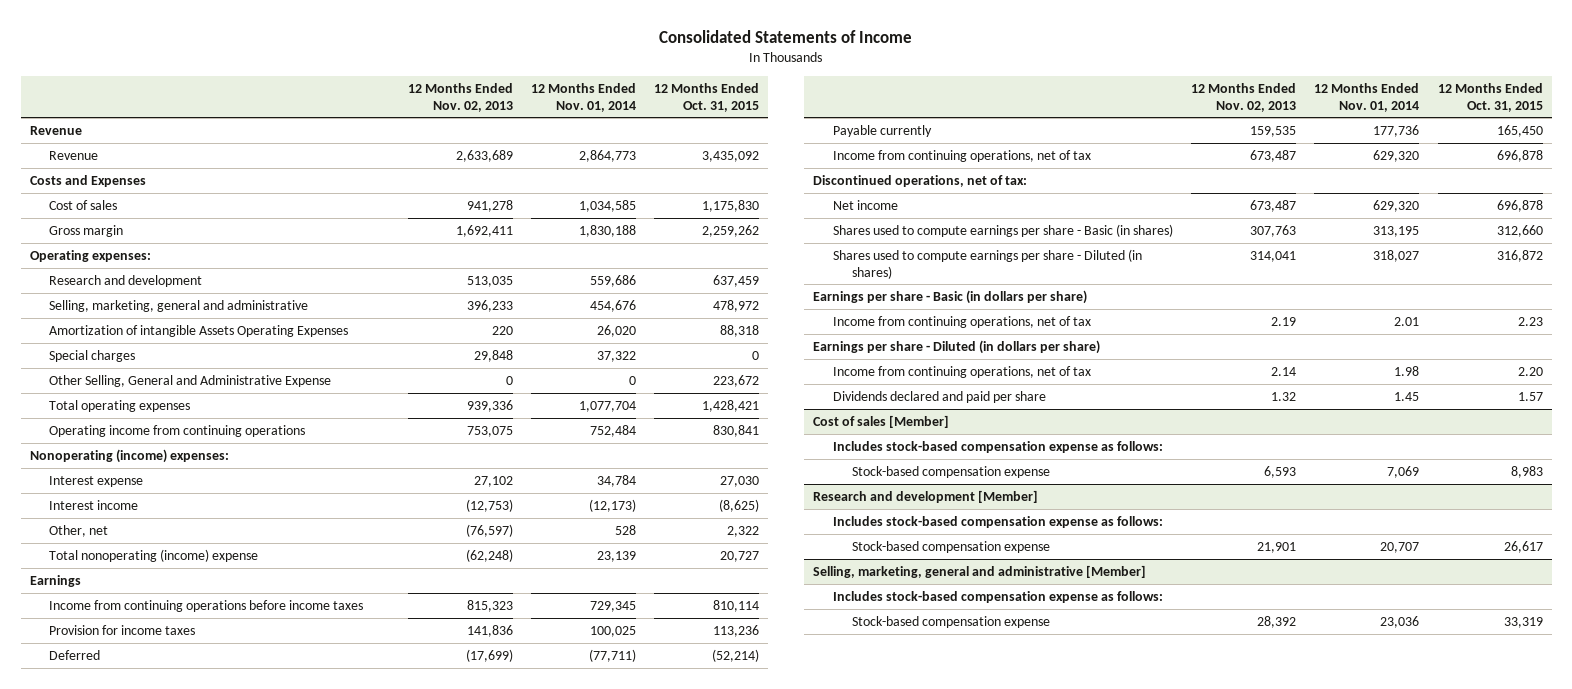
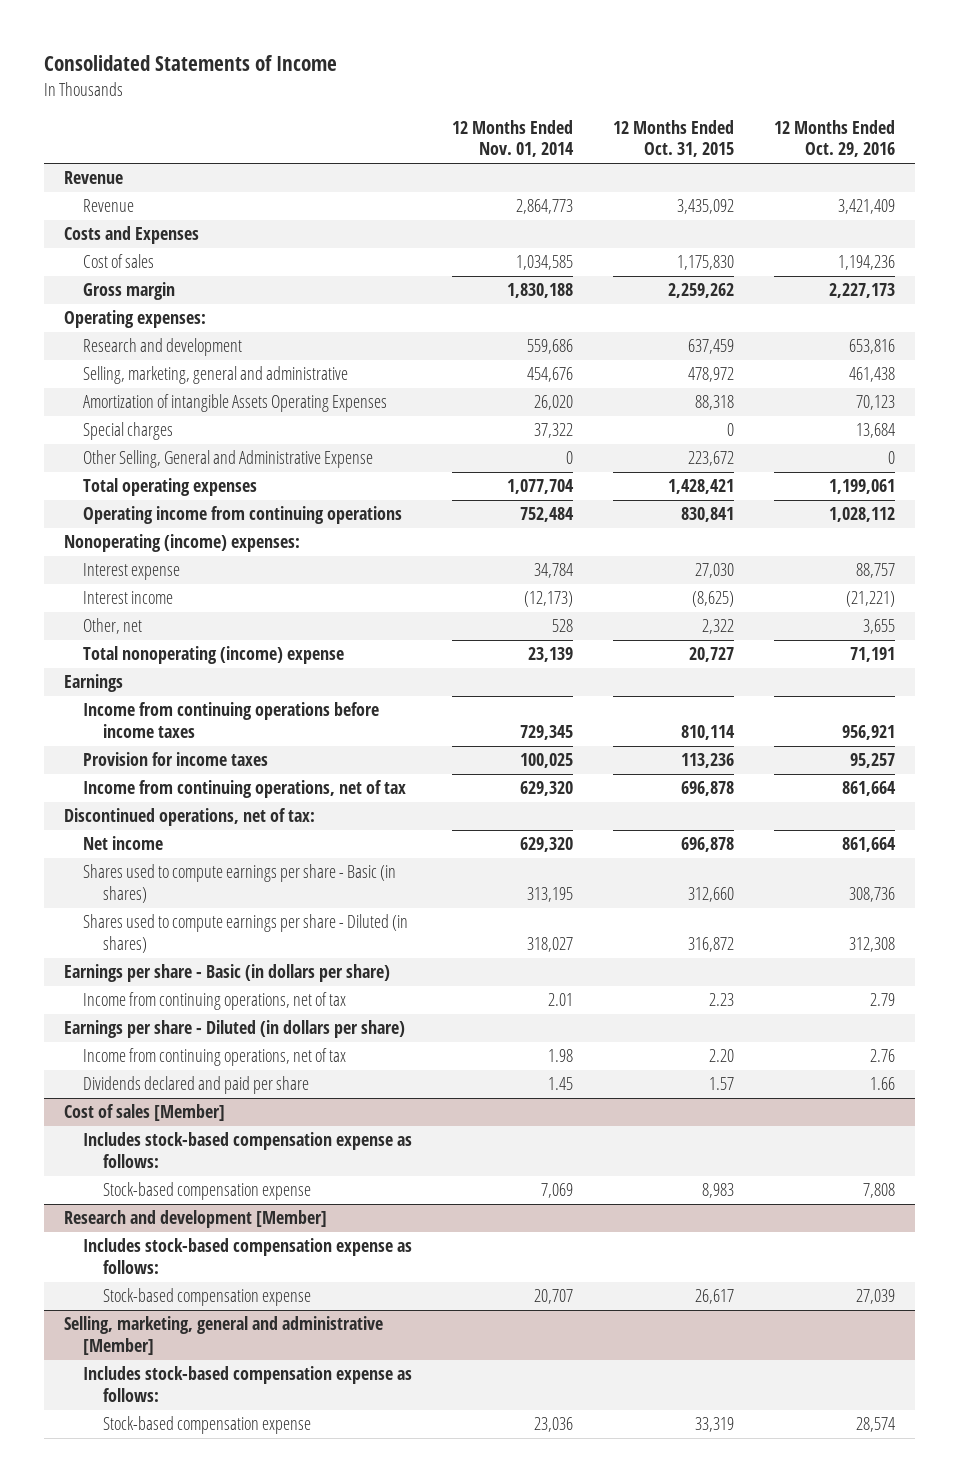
- | 12 Months Ended Nov. 02, 2013 | 12 Months Ended Nov. 01, 2014 | 12 Months Ended Oct. 31, 2015
+ | 12 Months Ended Nov. 01, 2014 | 12 Months Ended Oct. 31, 2015 | 12 Months Ended Oct. 29, 2016
- Deferred | (17,699) | (77,711) | (52,214)
- Payable currently | 159,535 | 177,736 | 165,450

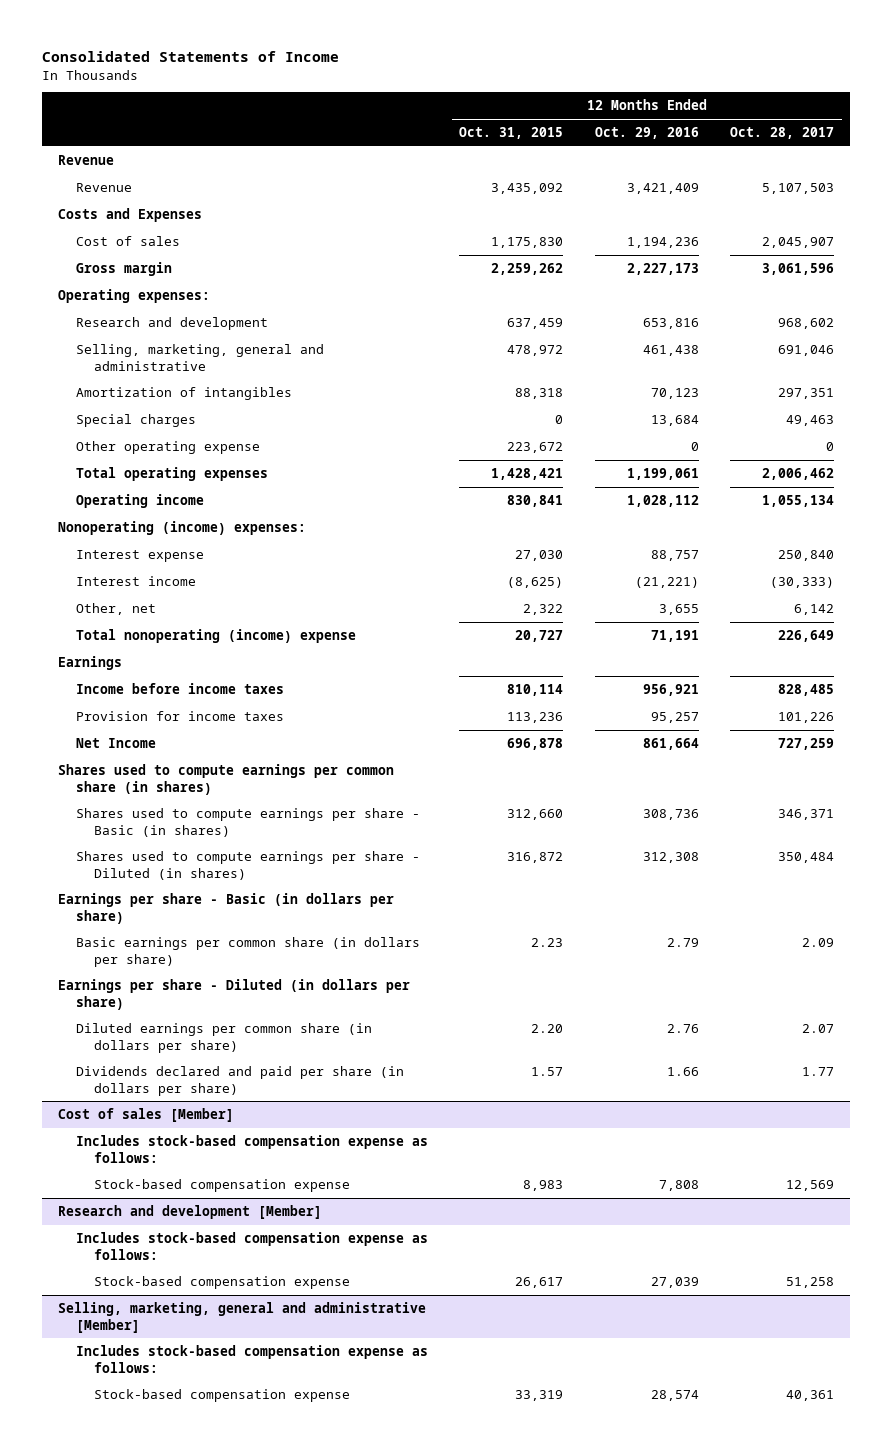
- | 12 Months Ended Nov. 01, 2014 | 12 Months Ended Oct. 31, 2015 | 12 Months Ended Oct. 29, 2016
+ | 12 Months Ended Oct. 31, 2015 | 12 Months Ended Oct. 29, 2016 | 12 Months Ended Oct. 28, 2017
- Amortization of intangible Assets Operating Expenses | 26,020 | 88,318 | 70,123
+ Amortization of intangibles | 88,318 | 70,123 | 297,351
- Other Selling, General and Administrative Expense | 0 | 223,672 | 0
+ Other operating expense | 223,672 | 0 | 0
- Operating income from continuing operations | 752,484 | 830,841 | 1,028,112
+ Operating income | 830,841 | 1,028,112 | 1,055,134
- Income from continuing operations before income taxes | 729,345 | 810,114 | 956,921
+ Income before income taxes | 810,114 | 956,921 | 828,485
- Income from continuing operations, net of tax | 629,320 | 696,878 | 861,664
- Discontinued operations, net of tax:
- Net income | 629,320 | 696,878 | 861,664
+ Net Income | 696,878 | 861,664 | 727,259
+ Shares used to compute earnings per common share (in shares)
- Income from continuing operations, net of tax | 2.01 | 2.23 | 2.79
+ Basic earnings per common share (in dollars per share) | 2.23 | 2.79 | 2.09
- Income from continuing operations, net of tax | 1.98 | 2.20 | 2.76
- Dividends declared and paid per share | 1.45 | 1.57 | 1.66
+ Diluted earnings per common share (in dollars per share) | 2.20 | 2.76 | 2.07
+ Dividends declared and paid per share (in dollars per share) | 1.57 | 1.66 | 1.77

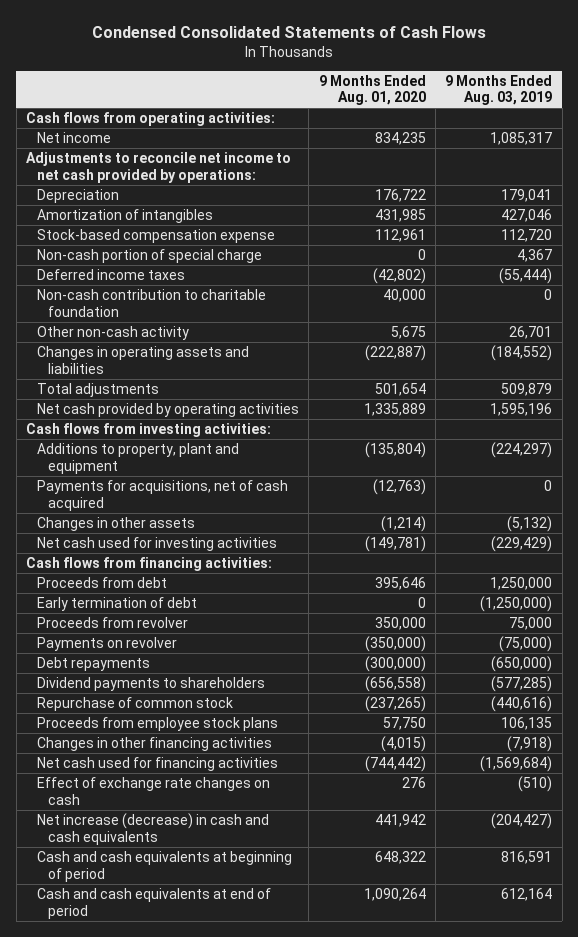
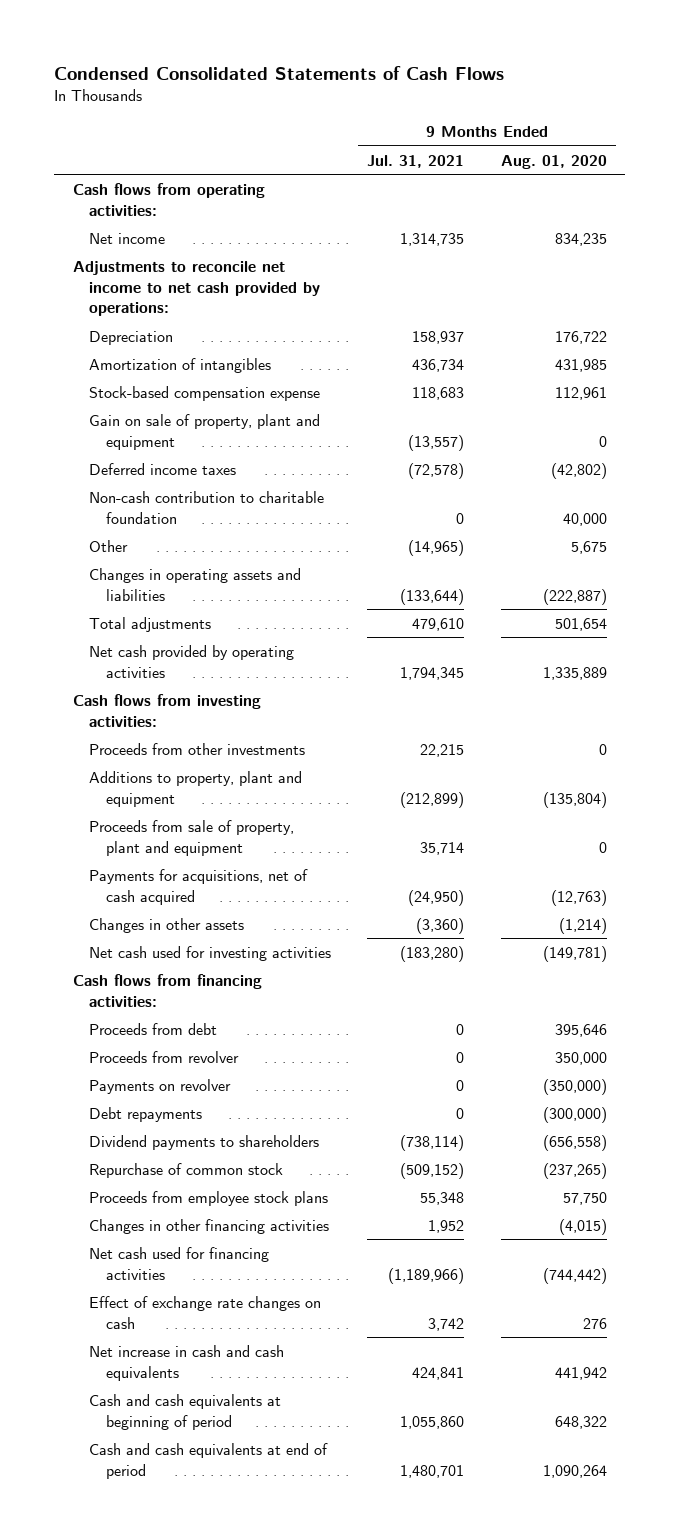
- | 9 Months Ended Aug. 01, 2020 | 9 Months Ended Aug. 03, 2019
+ | 9 Months Ended Jul. 31, 2021 | 9 Months Ended Aug. 01, 2020
- Non-cash portion of special charge | 0 | 4,367
+ Gain on sale of property, plant and equipment | (13,557) | 0
- Other non-cash activity | 5,675 | 26,701
+ Other | (14,965) | 5,675
+ Proceeds from other investments | 22,215 | 0
+ Proceeds from sale of property, plant and equipment | 35,714 | 0
- Early termination of debt | 0 | (1,250,000)
- Net increase (decrease) in cash and cash equivalents | 441,942 | (204,427)
+ Net increase in cash and cash equivalents | 424,841 | 441,942

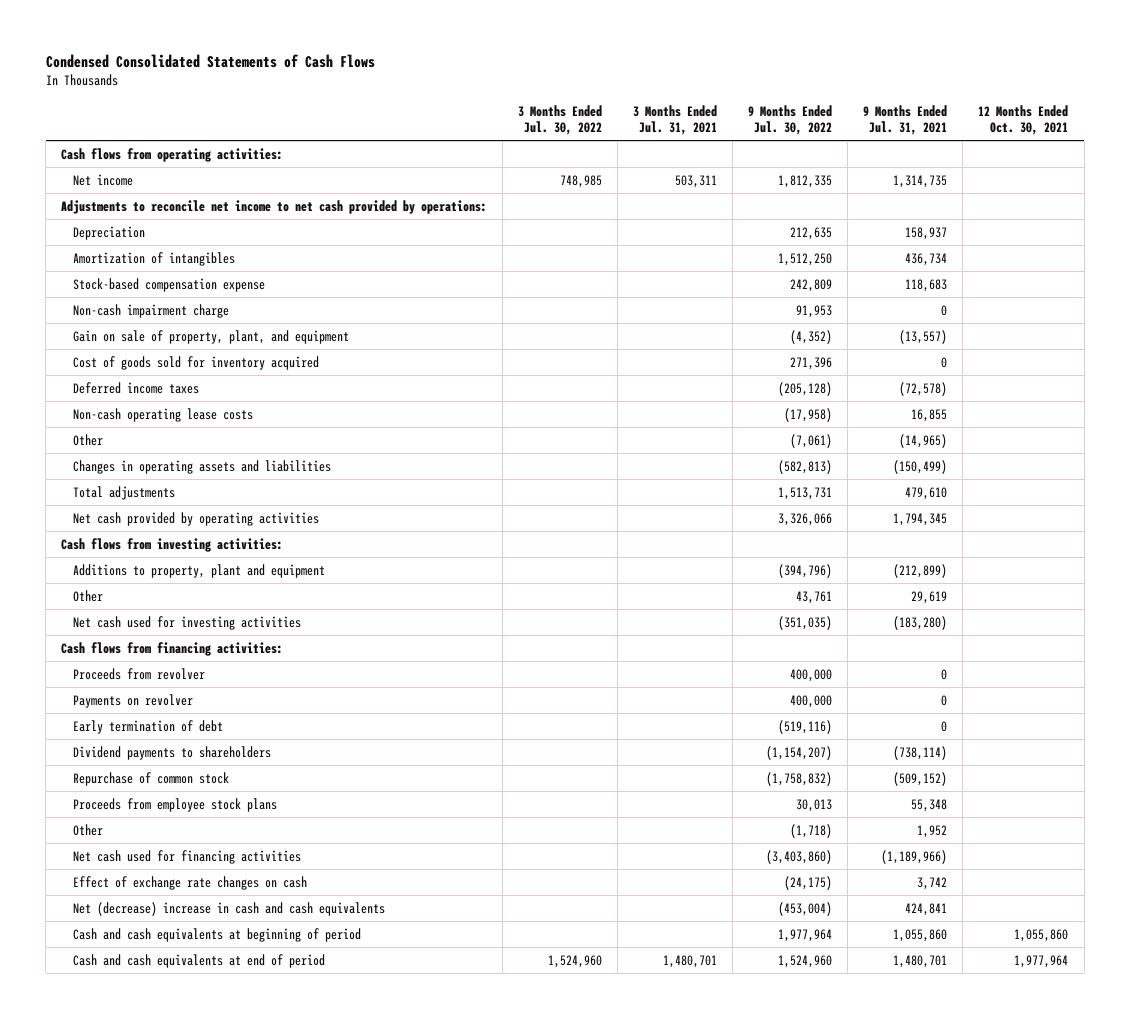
- | 9 Months Ended Jul. 31, 2021 | 9 Months Ended Aug. 01, 2020
+ | 3 Months Ended Jul. 30, 2022 | 3 Months Ended Jul. 31, 2021 | 9 Months Ended Jul. 30, 2022 | 9 Months Ended Jul. 31, 2021 | 12 Months Ended Oct. 30, 2021
- Gain on sale of property, plant and equipment | (13,557) | 0
+ Non-cash impairment charge | | | 91,953 | 0 |
+ Gain on sale of property, plant, and equipment | | | (4,352) | (13,557) |
+ Cost of goods sold for inventory acquired | | | 271,396 | 0 |
- Non-cash contribution to charitable foundation | 0 | 40,000
+ Non-cash operating lease costs | | | (17,958) | 16,855 |
- Changes in operating assets and liabilities | (133,644) | (222,887)
+ Changes in operating assets and liabilities | | | (582,813) | (150,499) |
- Proceeds from other investments | 22,215 | 0
- Proceeds from sale of property, plant and equipment | 35,714 | 0
- Payments for acquisitions, net of cash acquired | (24,950) | (12,763)
- Changes in other assets | (3,360) | (1,214)
+ Other | | | 43,761 | 29,619 |
- Proceeds from debt | 0 | 395,646
- Debt repayments | 0 | (300,000)
+ Early termination of debt | | | (519,116) | 0 |
- Changes in other financing activities | 1,952 | (4,015)
+ Other | | | (1,718) | 1,952 |
- Net increase in cash and cash equivalents | 424,841 | 441,942
+ Net (decrease) increase in cash and cash equivalents | | | (453,004) | 424,841 |

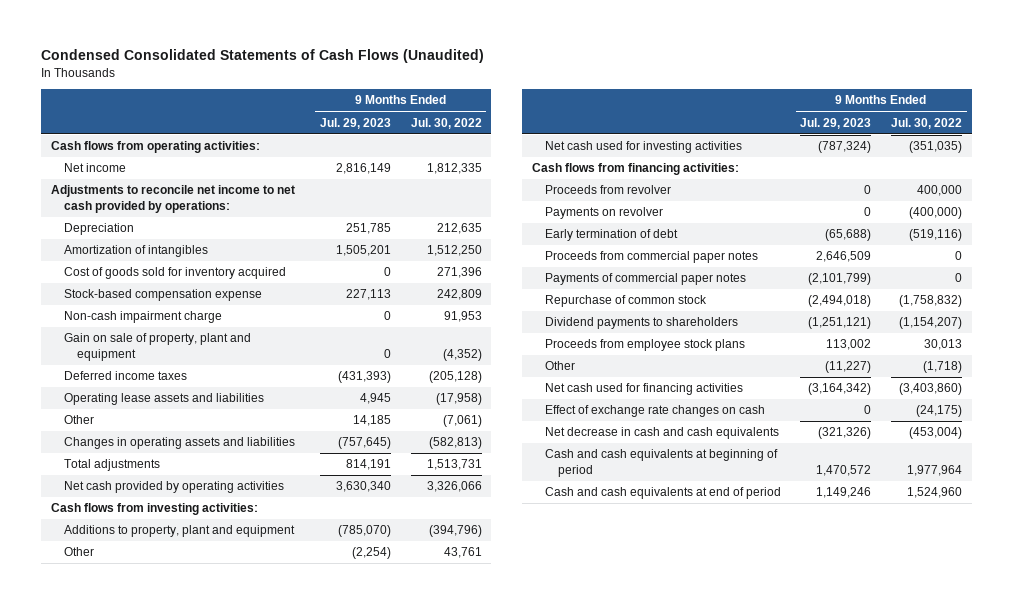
- Condensed Consolidated Statements of Cash Flows
+ Condensed Consolidated Statements of Cash Flows (Unaudited)
- | 3 Months Ended Jul. 30, 2022 | 3 Months Ended Jul. 31, 2021 | 9 Months Ended Jul. 30, 2022 | 9 Months Ended Jul. 31, 2021 | 12 Months Ended Oct. 30, 2021
+ | 9 Months Ended Jul. 29, 2023 | 9 Months Ended Jul. 30, 2022
moved up: Cost of goods sold for inventory acquired | 0 | 271,396
- Gain on sale of property, plant, and equipment | | | (4,352) | (13,557) |
+ Gain on sale of property, plant and equipment | 0 | (4,352)
- Non-cash operating lease costs | | | (17,958) | 16,855 |
+ Operating lease assets and liabilities | 4,945 | (17,958)
- Payments on revolver | | | 400,000 | 0 |
+ Payments on revolver | 0 | (400,000)
+ Proceeds from commercial paper notes | 2,646,509 | 0
+ Payments of commercial paper notes | (2,101,799) | 0
moved down: Dividend payments to shareholders | (1,251,121) | (1,154,207)
- Net (decrease) increase in cash and cash equivalents | | | (453,004) | 424,841 |
+ Net decrease in cash and cash equivalents | (321,326) | (453,004)

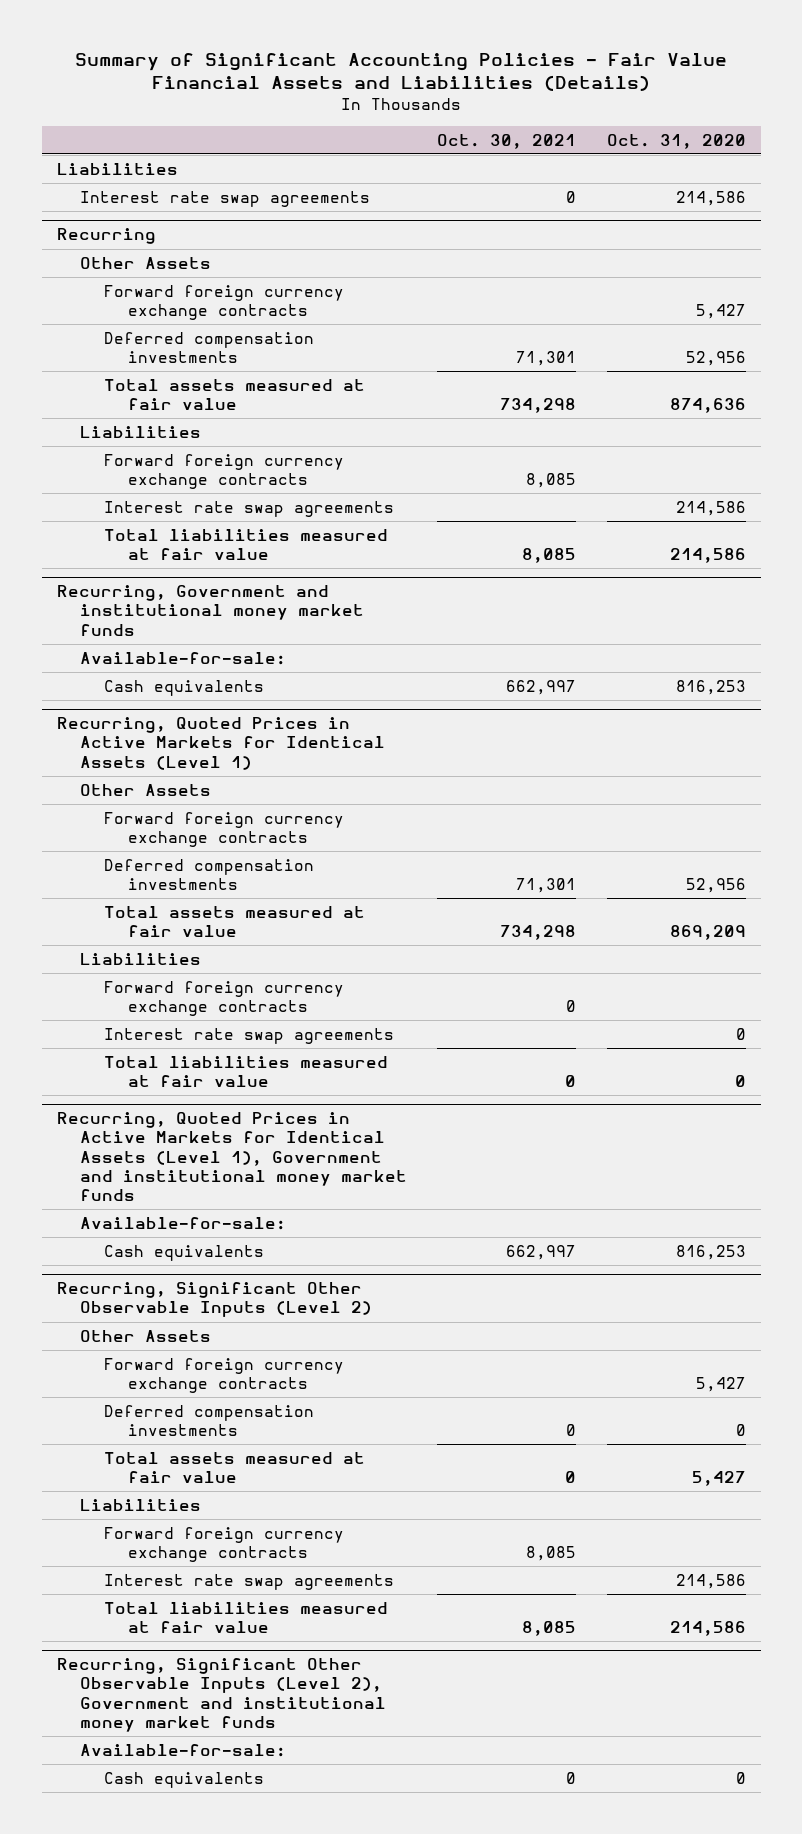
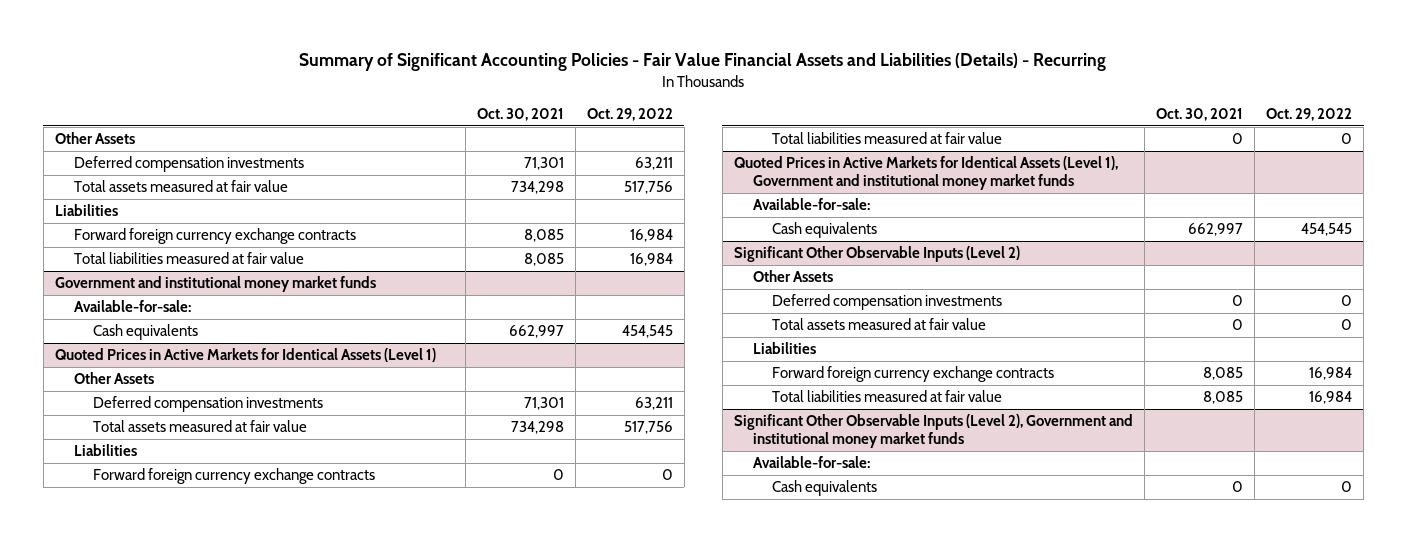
- Summary of Significant Accounting Policies - Fair Value Financial Assets and Liabilities (Details)
+ Summary of Significant Accounting Policies - Fair Value Financial Assets and Liabilities (Details) - Recurring
- | Oct. 30, 2021 | Oct. 31, 2020
+ | Oct. 30, 2021 | Oct. 29, 2022
- Liabilities
- Interest rate swap agreements | 0 | 214,586
- Recurring
- Forward foreign currency exchange contracts | | 5,427
- Interest rate swap agreements | | 214,586
- Recurring, Government and institutional money market funds
+ Government and institutional money market funds
- Recurring, Quoted Prices in Active Markets for Identical Assets (Level 1)
+ Quoted Prices in Active Markets for Identical Assets (Level 1)
- Forward foreign currency exchange contracts
- Interest rate swap agreements | | 0
- Recurring, Quoted Prices in Active Markets for Identical Assets (Level 1), Government and institutional money market funds
+ Quoted Prices in Active Markets for Identical Assets (Level 1), Government and institutional money market funds
- Recurring, Significant Other Observable Inputs (Level 2)
+ Significant Other Observable Inputs (Level 2)
- Forward foreign currency exchange contracts | | 5,427
- Interest rate swap agreements | | 214,586
- Recurring, Significant Other Observable Inputs (Level 2), Government and institutional money market funds
+ Significant Other Observable Inputs (Level 2), Government and institutional money market funds

